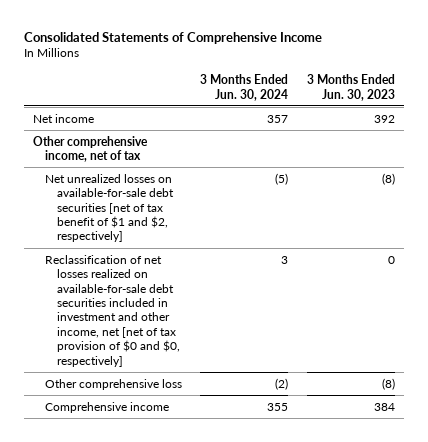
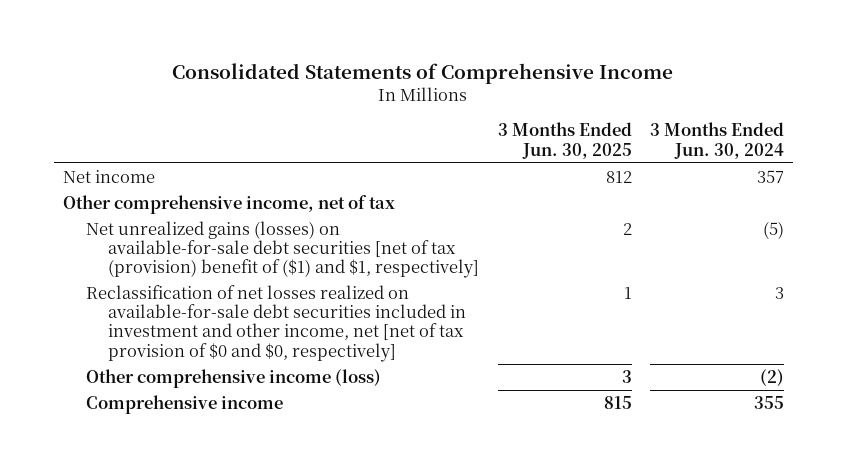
- | 3 Months Ended Jun. 30, 2024 | 3 Months Ended Jun. 30, 2023
+ | 3 Months Ended Jun. 30, 2025 | 3 Months Ended Jun. 30, 2024
- Net unrealized losses on available-for-sale debt securities [net of tax benefit of $1 and $2, respectively] | (5) | (8)
+ Net unrealized gains (losses) on available-for-sale debt securities [net of tax (provision) benefit of ($1) and $1, respectively] | 2 | (5)
- Other comprehensive loss | (2) | (8)
+ Other comprehensive income (loss) | 3 | (2)

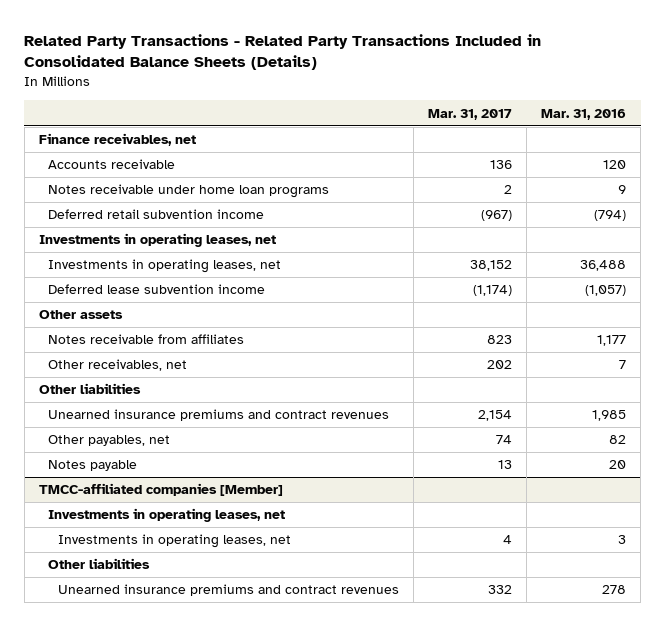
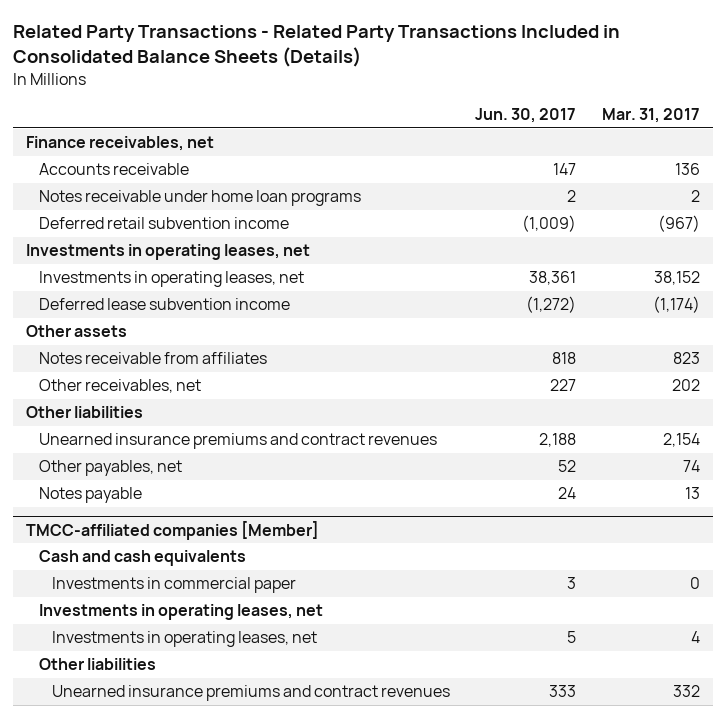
- | Mar. 31, 2017 | Mar. 31, 2016
+ | Jun. 30, 2017 | Mar. 31, 2017
@ TMCC-affiliated companies [Member]
+ Cash and cash equivalents
+ Investments in commercial paper | 3 | 0

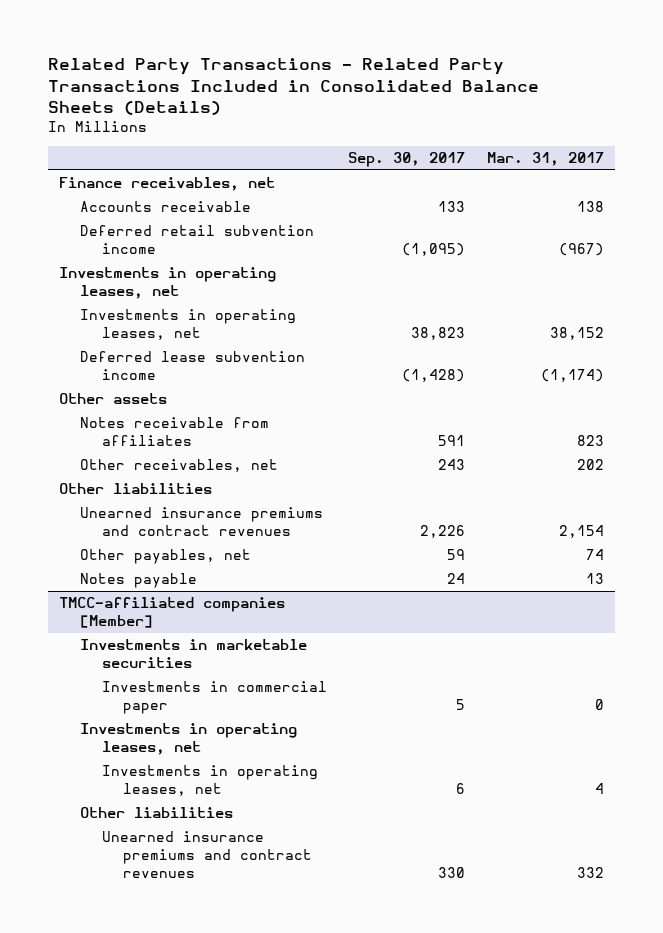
- | Jun. 30, 2017 | Mar. 31, 2017
+ | Sep. 30, 2017 | Mar. 31, 2017
- Accounts receivable | 147 | 136
- Notes receivable under home loan programs | 2 | 2
+ Accounts receivable | 133 | 138
@ TMCC-affiliated companies [Member]
- Cash and cash equivalents
+ Investments in marketable securities

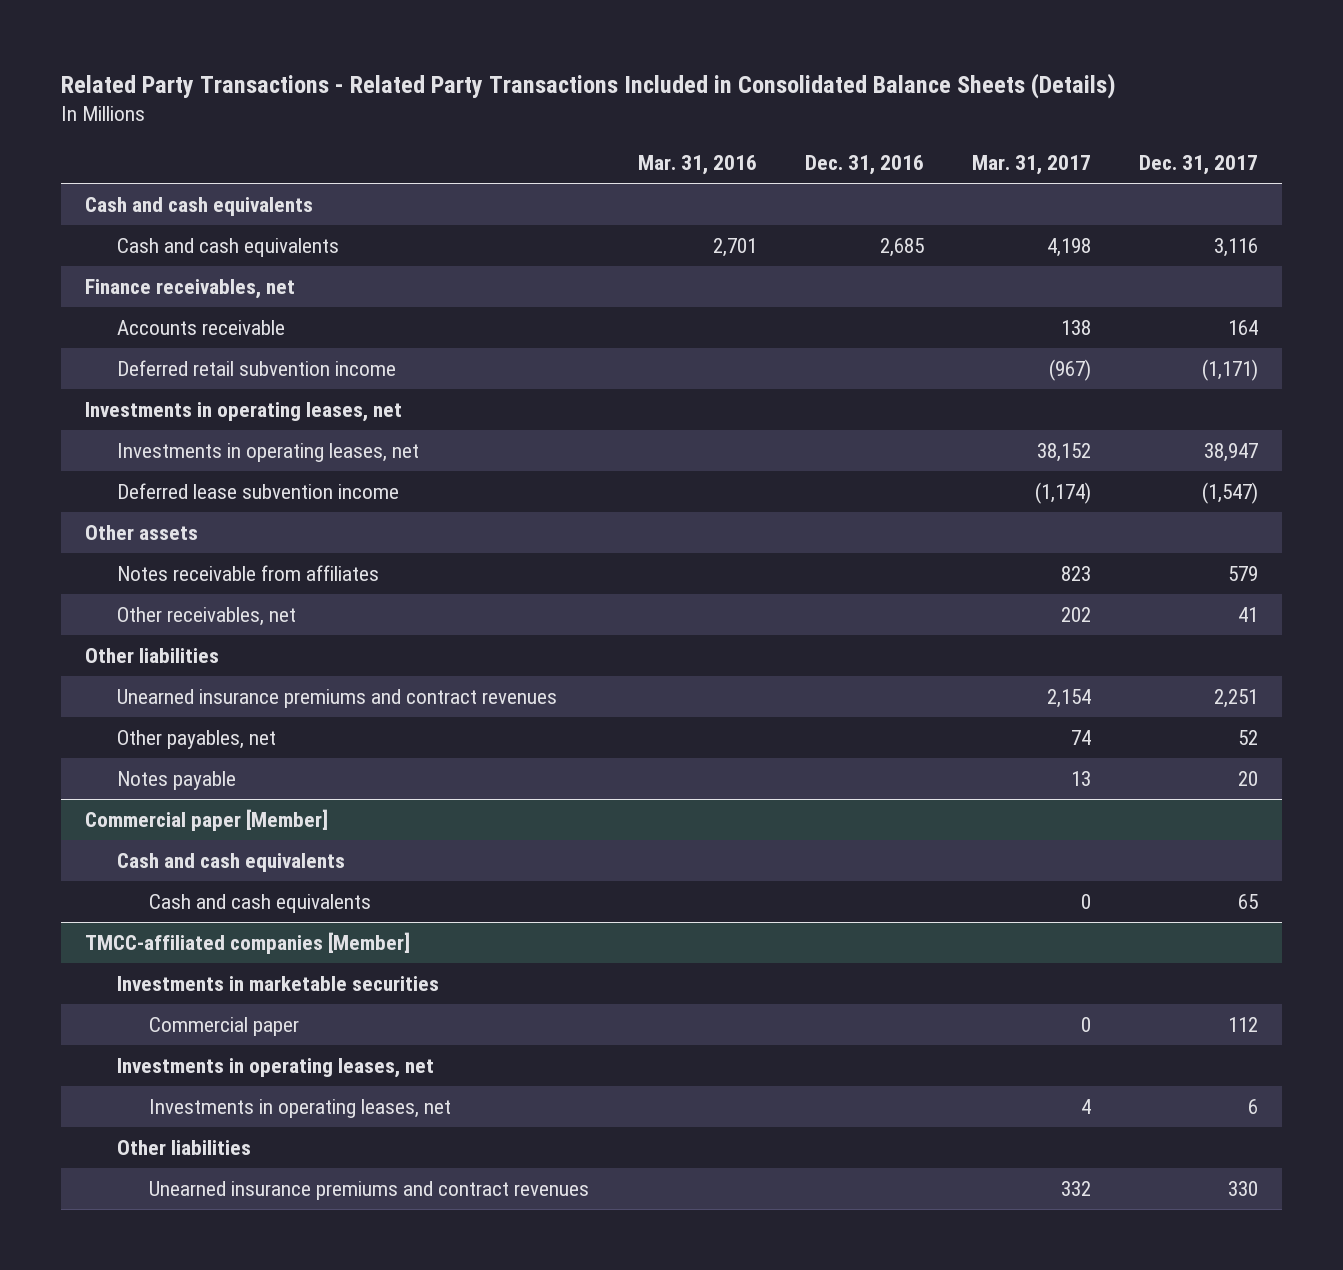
- | Sep. 30, 2017 | Mar. 31, 2017
+ | Mar. 31, 2016 | Dec. 31, 2016 | Mar. 31, 2017 | Dec. 31, 2017
+ Cash and cash equivalents
+ Cash and cash equivalents | 2,701 | 2,685 | 4,198 | 3,116
+ Commercial paper [Member]
+ Cash and cash equivalents
+ Cash and cash equivalents | | | 0 | 65
@ TMCC-affiliated companies [Member]
- Investments in commercial paper | 5 | 0
+ Commercial paper | | | 0 | 112

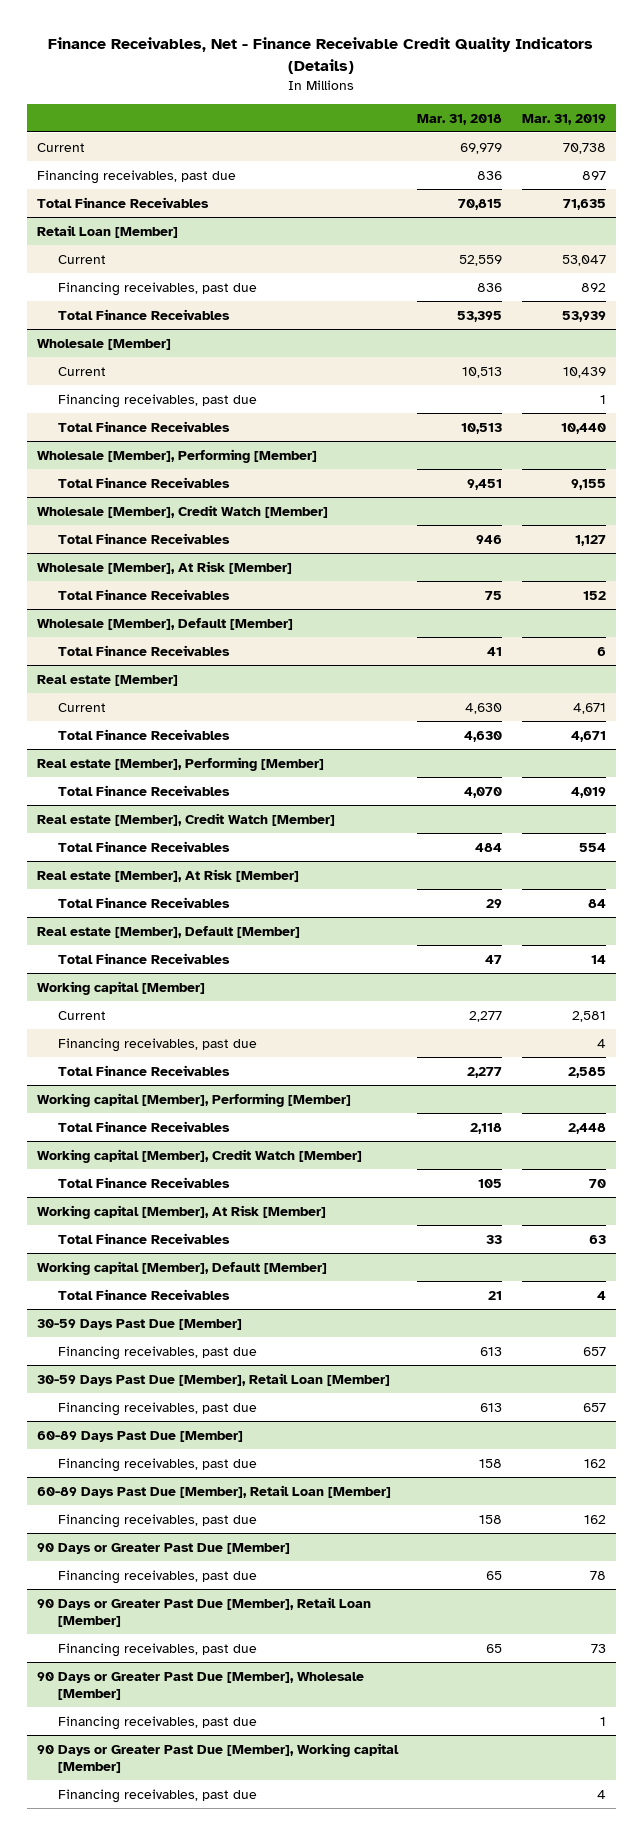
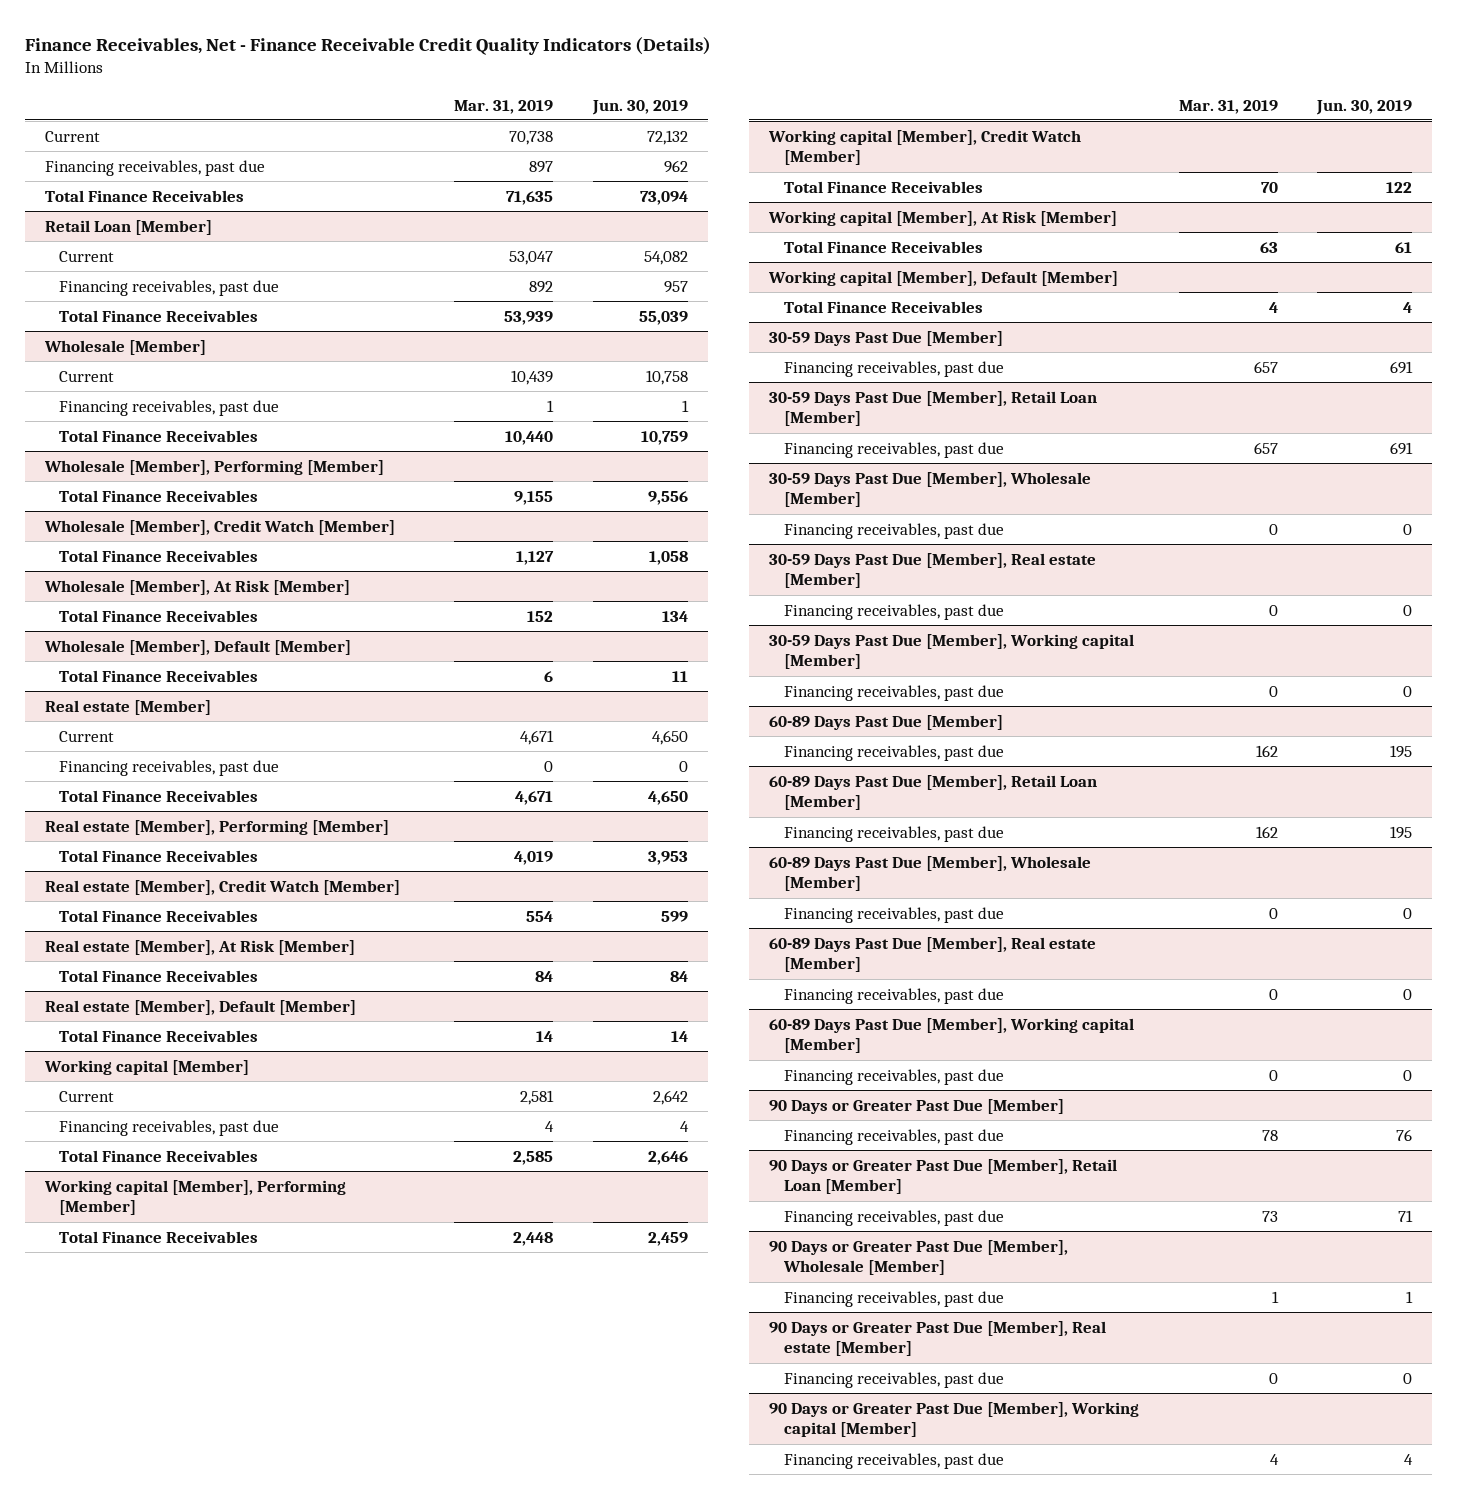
- | Mar. 31, 2018 | Mar. 31, 2019
+ | Mar. 31, 2019 | Jun. 30, 2019
@ Real estate [Member]
+ Financing receivables, past due | 0 | 0
+ 30-59 Days Past Due [Member], Wholesale [Member]
+ Financing receivables, past due | 0 | 0
+ 30-59 Days Past Due [Member], Real estate [Member]
+ Financing receivables, past due | 0 | 0
+ 30-59 Days Past Due [Member], Working capital [Member]
+ Financing receivables, past due | 0 | 0
+ 60-89 Days Past Due [Member], Wholesale [Member]
+ Financing receivables, past due | 0 | 0
+ 60-89 Days Past Due [Member], Real estate [Member]
+ Financing receivables, past due | 0 | 0
+ 60-89 Days Past Due [Member], Working capital [Member]
+ Financing receivables, past due | 0 | 0
+ 90 Days or Greater Past Due [Member], Real estate [Member]
+ Financing receivables, past due | 0 | 0

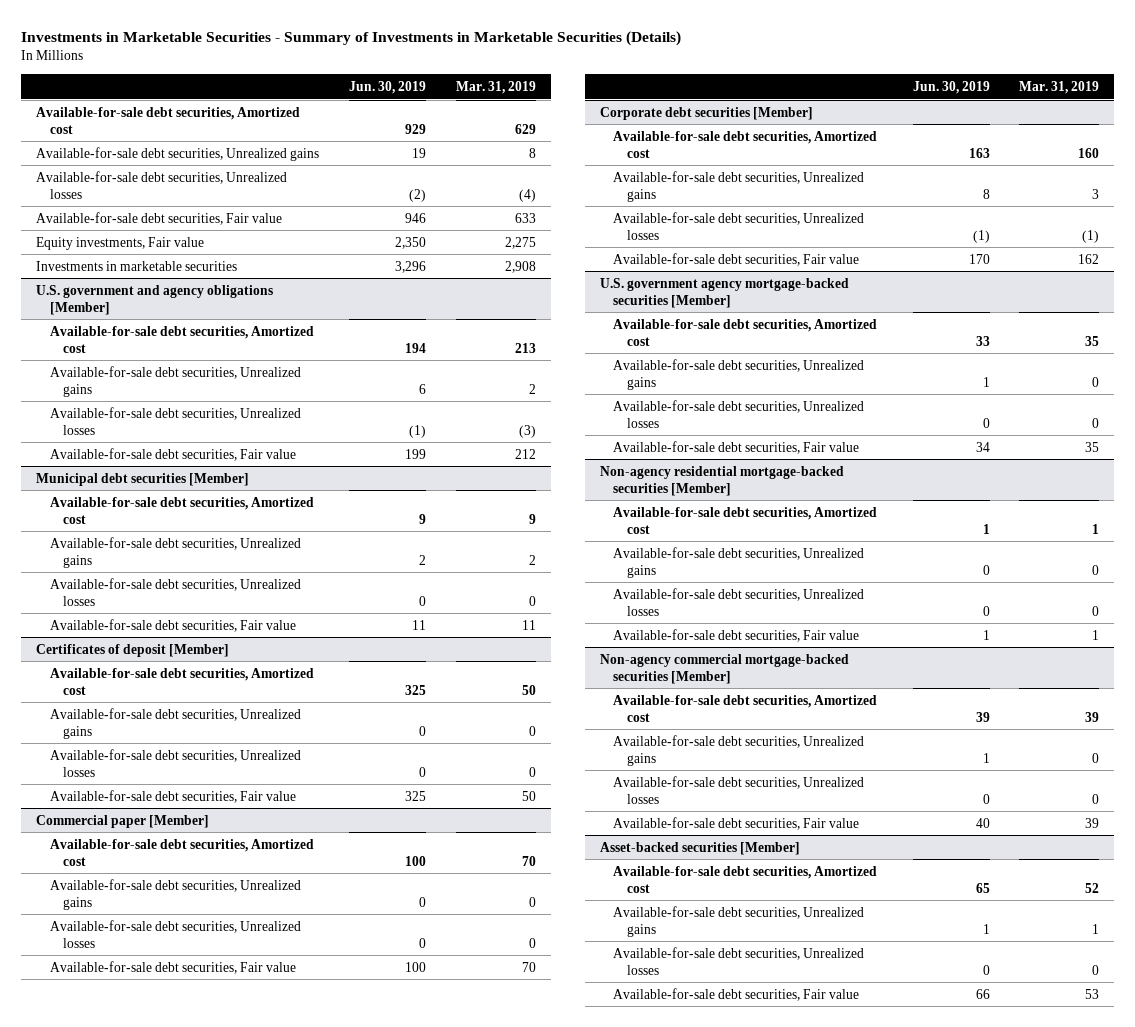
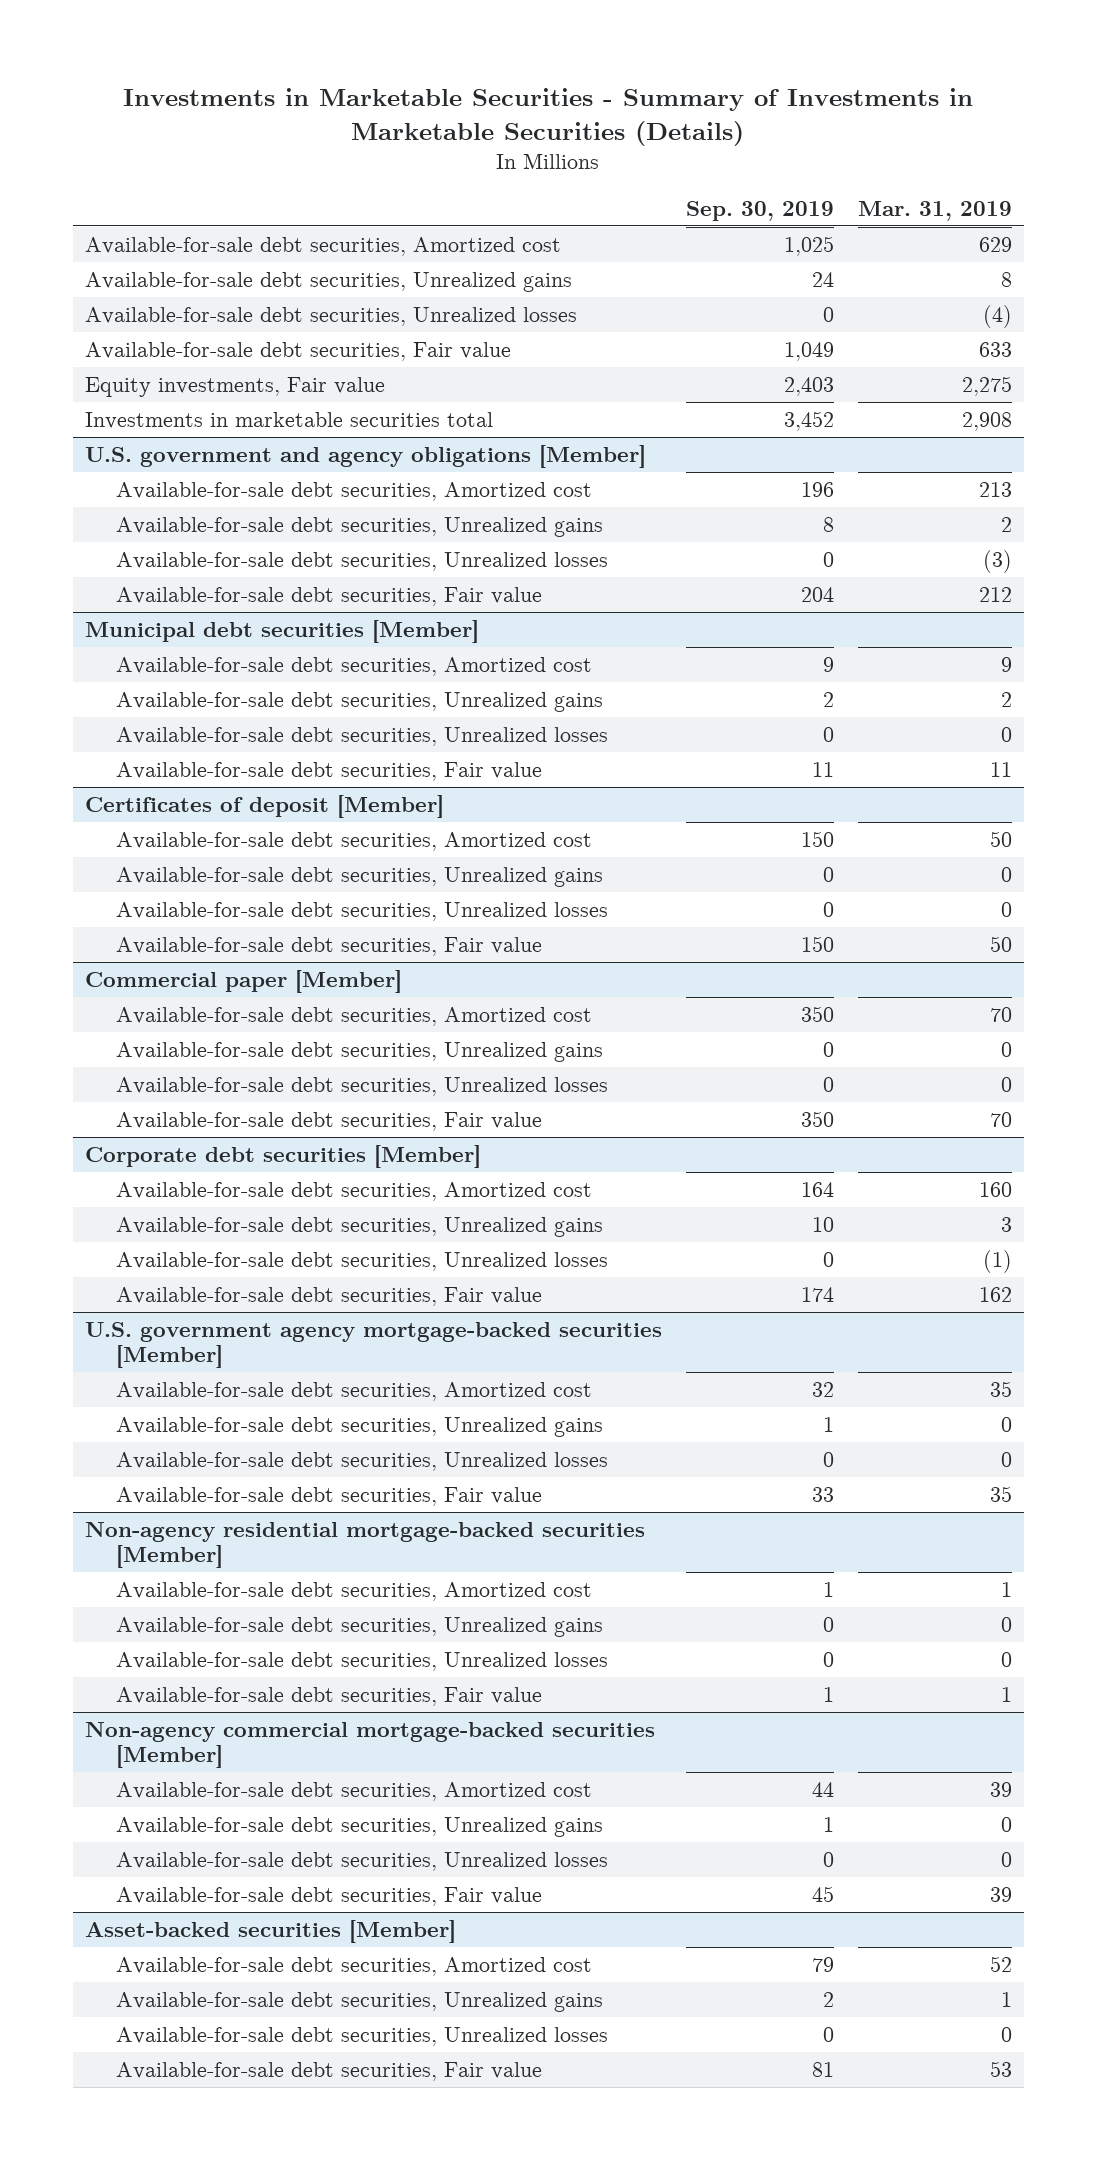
- | Jun. 30, 2019 | Mar. 31, 2019
+ | Sep. 30, 2019 | Mar. 31, 2019
- Investments in marketable securities | 3,296 | 2,908
+ Investments in marketable securities total | 3,452 | 2,908

